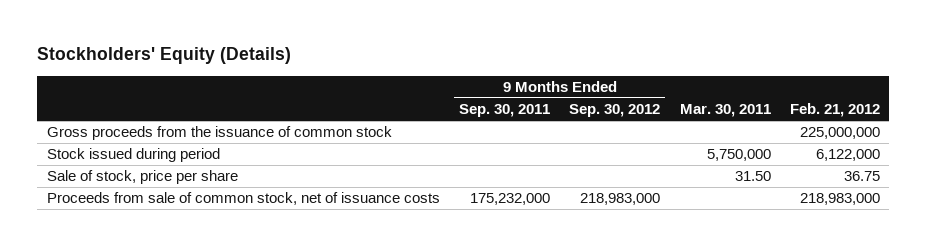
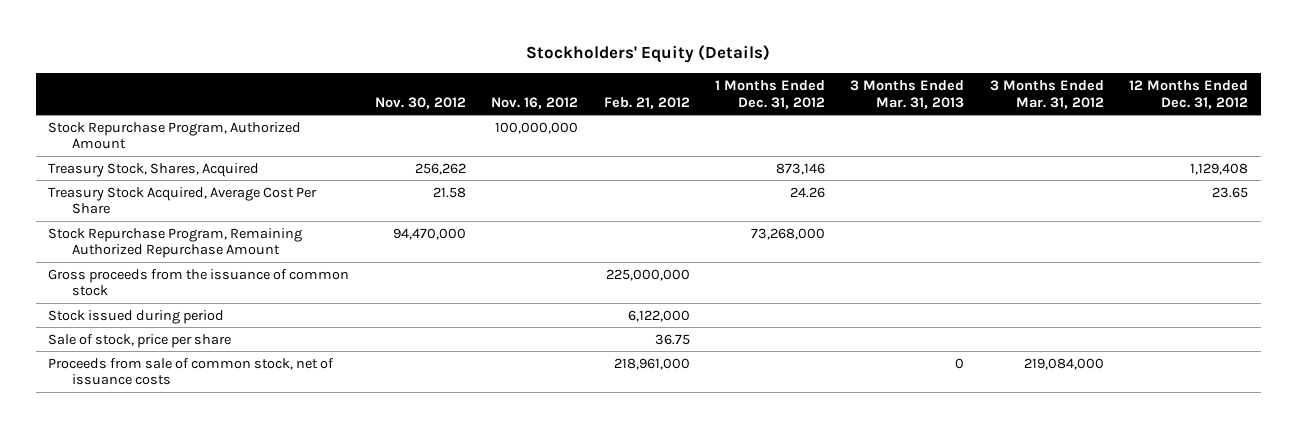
- | 9 Months Ended Sep. 30, 2011 | 9 Months Ended Sep. 30, 2012 | Mar. 30, 2011 | Feb. 21, 2012
+ | Nov. 30, 2012 | Nov. 16, 2012 | Feb. 21, 2012 | 1 Months Ended Dec. 31, 2012 | 3 Months Ended Mar. 31, 2013 | 3 Months Ended Mar. 31, 2012 | 12 Months Ended Dec. 31, 2012
+ Stock Repurchase Program, Authorized Amount | | 100,000,000 | | | | |
+ Treasury Stock, Shares, Acquired | 256,262 | | | 873,146 | | | 1,129,408
+ Treasury Stock Acquired, Average Cost Per Share | 21.58 | | | 24.26 | | | 23.65
+ Stock Repurchase Program, Remaining Authorized Repurchase Amount | 94,470,000 | | | 73,268,000 | | |
- Proceeds from sale of common stock, net of issuance costs | 175,232,000 | 218,983,000 | | 218,983,000
+ Proceeds from sale of common stock, net of issuance costs | | | 218,961,000 | | 0 | 219,084,000 |

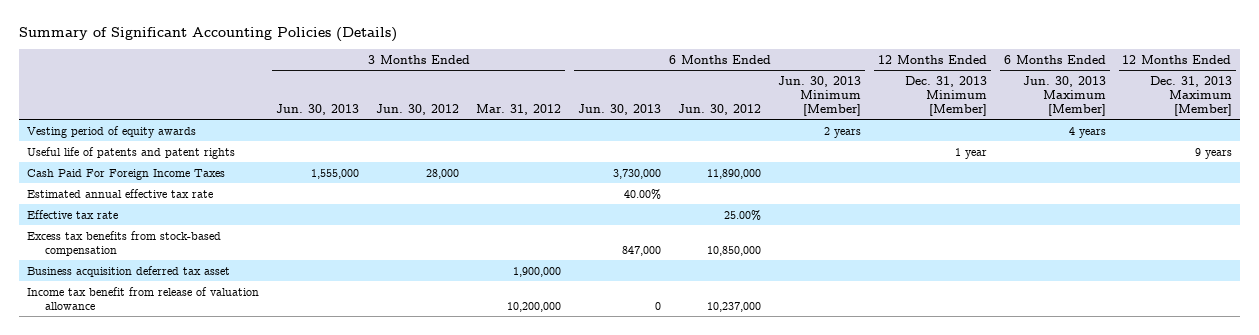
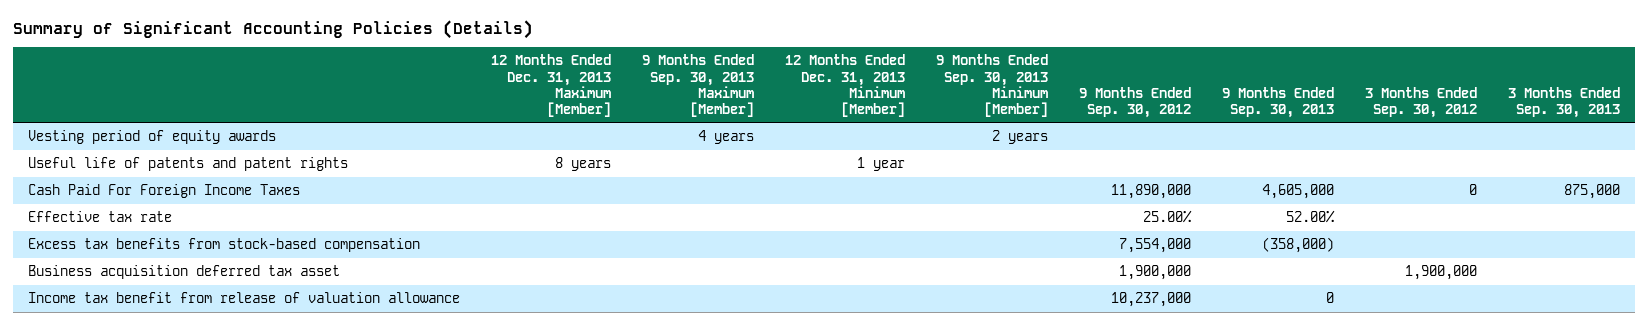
- | 3 Months Ended Jun. 30, 2013 | 3 Months Ended Jun. 30, 2012 | 3 Months Ended Mar. 31, 2012 | 6 Months Ended Jun. 30, 2013 | 6 Months Ended Jun. 30, 2012 | 6 Months Ended Jun. 30, 2013 Minimum [Member] | 12 Months Ended Dec. 31, 2013 Minimum [Member] | 6 Months Ended Jun. 30, 2013 Maximum [Member] | 12 Months Ended Dec. 31, 2013 Maximum [Member]
+ | 12 Months Ended Dec. 31, 2013 Maximum [Member] | 9 Months Ended Sep. 30, 2013 Maximum [Member] | 12 Months Ended Dec. 31, 2013 Minimum [Member] | 9 Months Ended Sep. 30, 2013 Minimum [Member] | 9 Months Ended Sep. 30, 2012 | 9 Months Ended Sep. 30, 2013 | 3 Months Ended Sep. 30, 2012 | 3 Months Ended Sep. 30, 2013
- Useful life of patents and patent rights | | | | | | | 1 year | | 9 years
+ Useful life of patents and patent rights | 8 years | | 1 year | | | | |
- Estimated annual effective tax rate | | | | 40.00% | | | | |

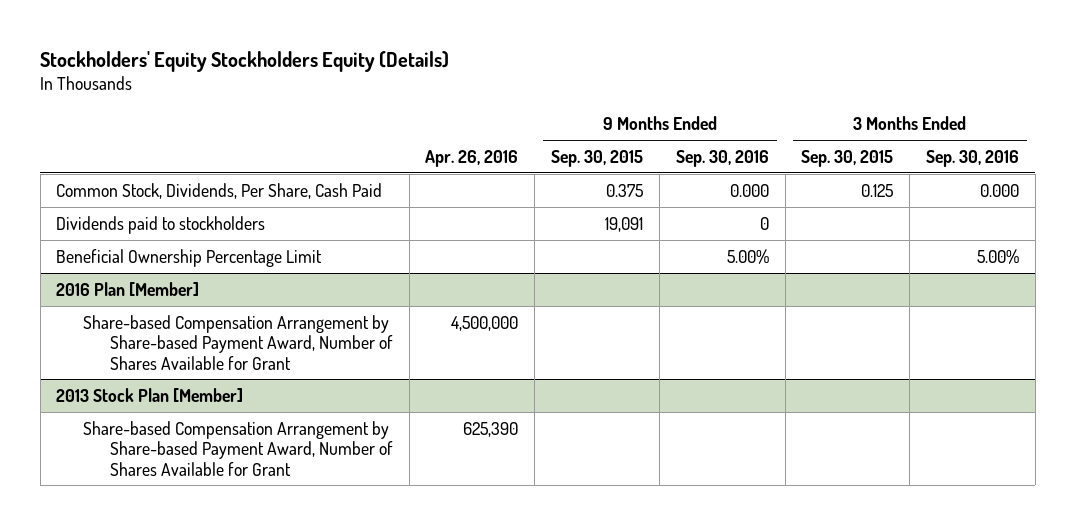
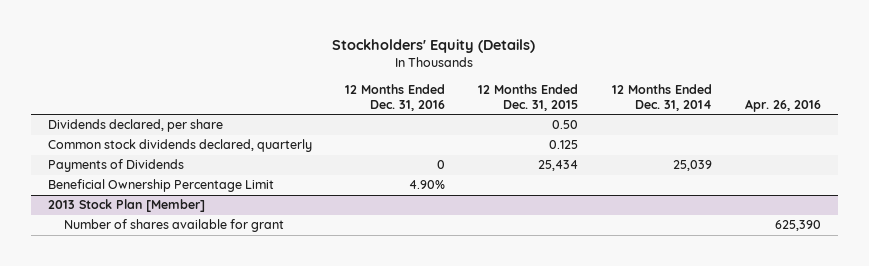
- Stockholders' Equity Stockholders Equity (Details)
+ Stockholders' Equity (Details)
- | Apr. 26, 2016 | 9 Months Ended Sep. 30, 2015 | 9 Months Ended Sep. 30, 2016 | 3 Months Ended Sep. 30, 2015 | 3 Months Ended Sep. 30, 2016
+ | 12 Months Ended Dec. 31, 2016 | 12 Months Ended Dec. 31, 2015 | 12 Months Ended Dec. 31, 2014 | Apr. 26, 2016
- Common Stock, Dividends, Per Share, Cash Paid | | 0.375 | 0.000 | 0.125 | 0.000
- Dividends paid to stockholders | | 19,091 | 0 | |
+ Dividends declared, per share | | 0.50 | |
+ Common stock dividends declared, quarterly | | 0.125 | |
+ Payments of Dividends | 0 | 25,434 | 25,039 |
- 2016 Plan [Member]
- Share-based Compensation Arrangement by Share-based Payment Award, Number of Shares Available for Grant | 4,500,000 | | | |
@ 2013 Stock Plan [Member]
- Share-based Compensation Arrangement by Share-based Payment Award, Number of Shares Available for Grant | 625,390 | | | |
+ Number of shares available for grant | | | | 625,390

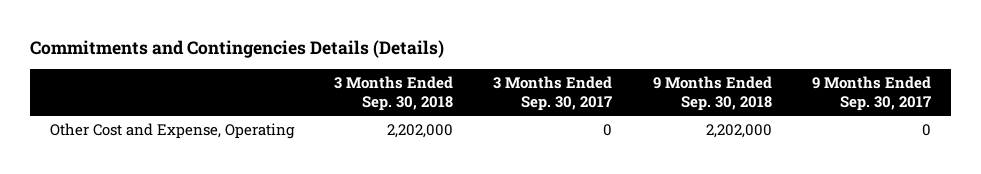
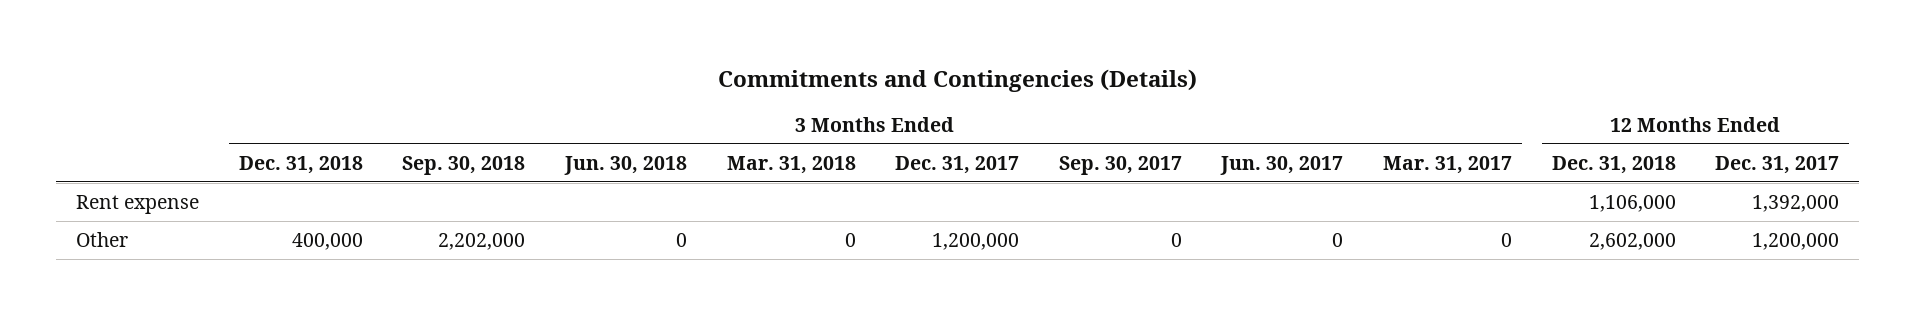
- Commitments and Contingencies Details (Details)
+ Commitments and Contingencies (Details)
- | 3 Months Ended Sep. 30, 2018 | 3 Months Ended Sep. 30, 2017 | 9 Months Ended Sep. 30, 2018 | 9 Months Ended Sep. 30, 2017
+ | 3 Months Ended Dec. 31, 2018 | 3 Months Ended Sep. 30, 2018 | 3 Months Ended Jun. 30, 2018 | 3 Months Ended Mar. 31, 2018 | 3 Months Ended Dec. 31, 2017 | 3 Months Ended Sep. 30, 2017 | 3 Months Ended Jun. 30, 2017 | 3 Months Ended Mar. 31, 2017 | 12 Months Ended Dec. 31, 2018 | 12 Months Ended Dec. 31, 2017
- Other Cost and Expense, Operating | 2,202,000 | 0 | 2,202,000 | 0
+ Rent expense | | | | | | | | | 1,106,000 | 1,392,000
+ Other | 400,000 | 2,202,000 | 0 | 0 | 1,200,000 | 0 | 0 | 0 | 2,602,000 | 1,200,000

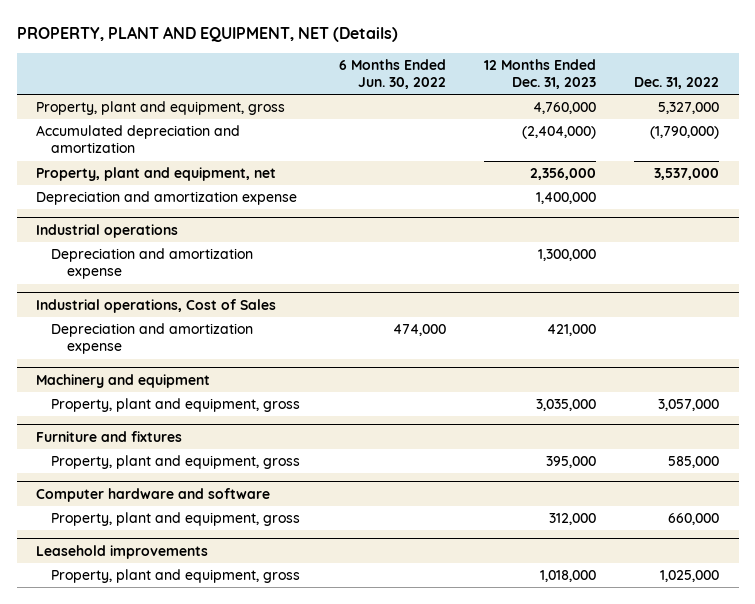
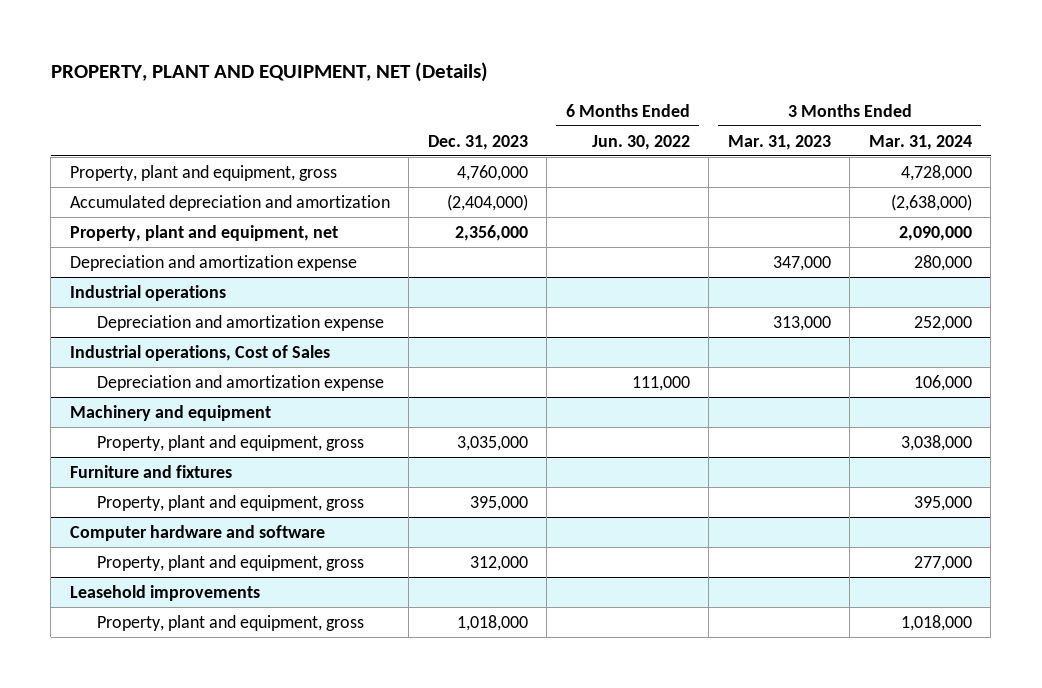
- | 6 Months Ended Jun. 30, 2022 | 12 Months Ended Dec. 31, 2023 | Dec. 31, 2022
+ | Dec. 31, 2023 | 6 Months Ended Jun. 30, 2022 | 3 Months Ended Mar. 31, 2023 | 3 Months Ended Mar. 31, 2024
@ Industrial operations, Cost of Sales
- Depreciation and amortization expense | 474,000 | 421,000 |
+ Depreciation and amortization expense | | 111,000 | | 106,000

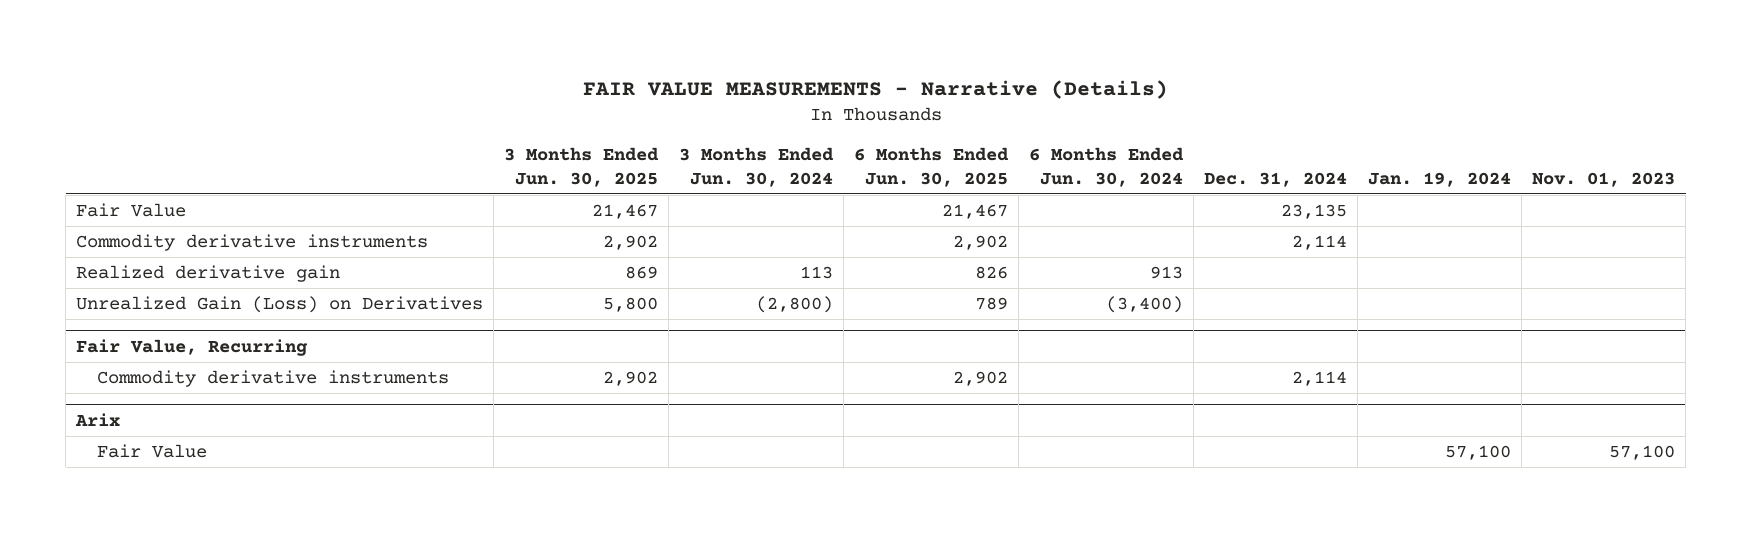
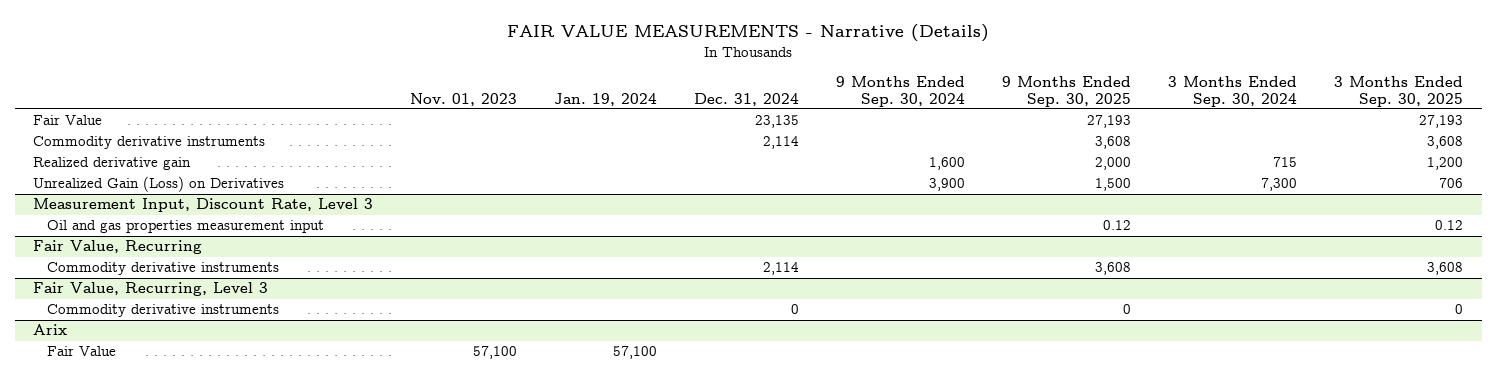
- | 3 Months Ended Jun. 30, 2025 | 3 Months Ended Jun. 30, 2024 | 6 Months Ended Jun. 30, 2025 | 6 Months Ended Jun. 30, 2024 | Dec. 31, 2024 | Jan. 19, 2024 | Nov. 01, 2023
+ | Nov. 01, 2023 | Jan. 19, 2024 | Dec. 31, 2024 | 9 Months Ended Sep. 30, 2024 | 9 Months Ended Sep. 30, 2025 | 3 Months Ended Sep. 30, 2024 | 3 Months Ended Sep. 30, 2025
+ Measurement Input, Discount Rate, Level 3
+ Oil and gas properties measurement input | | | | | 0.12 | | 0.12
+ Fair Value, Recurring, Level 3
+ Commodity derivative instruments | | | 0 | | 0 | | 0

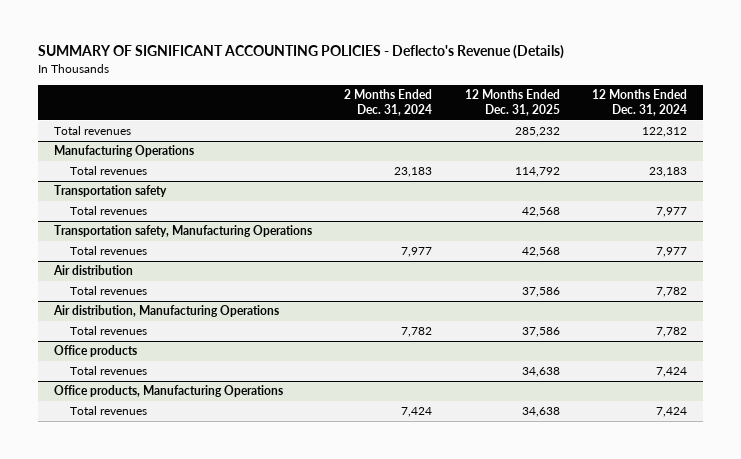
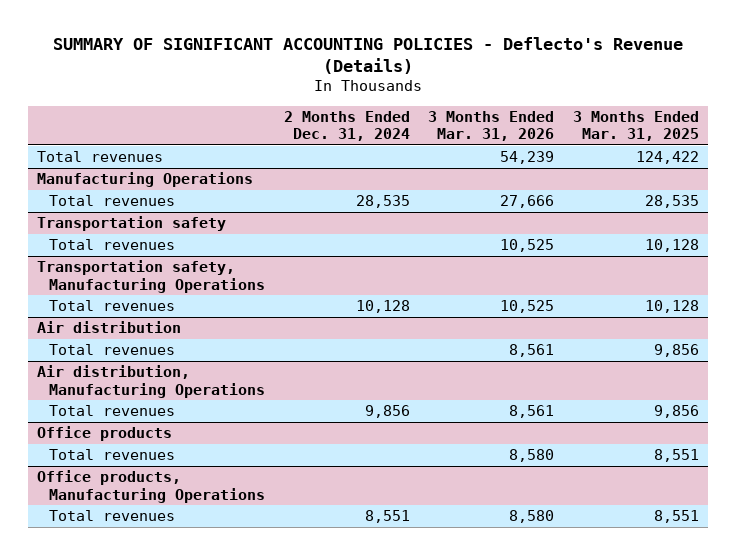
- | 2 Months Ended Dec. 31, 2024 | 12 Months Ended Dec. 31, 2025 | 12 Months Ended Dec. 31, 2024
+ | 2 Months Ended Dec. 31, 2024 | 3 Months Ended Mar. 31, 2026 | 3 Months Ended Mar. 31, 2025
@ Manufacturing Operations
- Total revenues | 23,183 | 114,792 | 23,183
+ Total revenues | 28,535 | 27,666 | 28,535
@ Transportation safety, Manufacturing Operations
- Total revenues | 7,977 | 42,568 | 7,977
+ Total revenues | 10,128 | 10,525 | 10,128
@ Air distribution, Manufacturing Operations
- Total revenues | 7,782 | 37,586 | 7,782
+ Total revenues | 9,856 | 8,561 | 9,856
@ Office products, Manufacturing Operations
- Total revenues | 7,424 | 34,638 | 7,424
+ Total revenues | 8,551 | 8,580 | 8,551

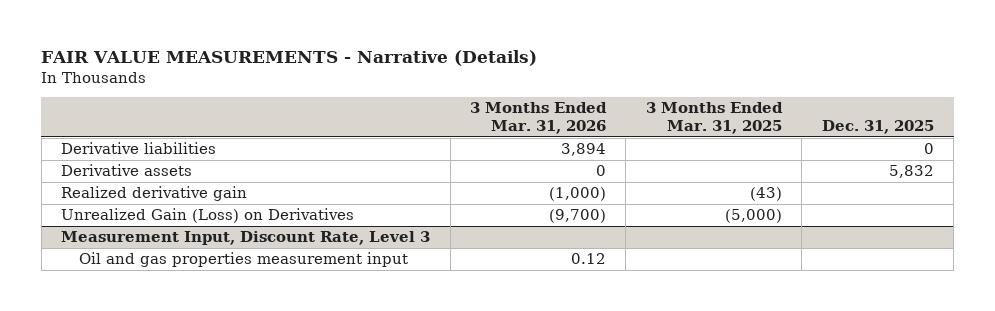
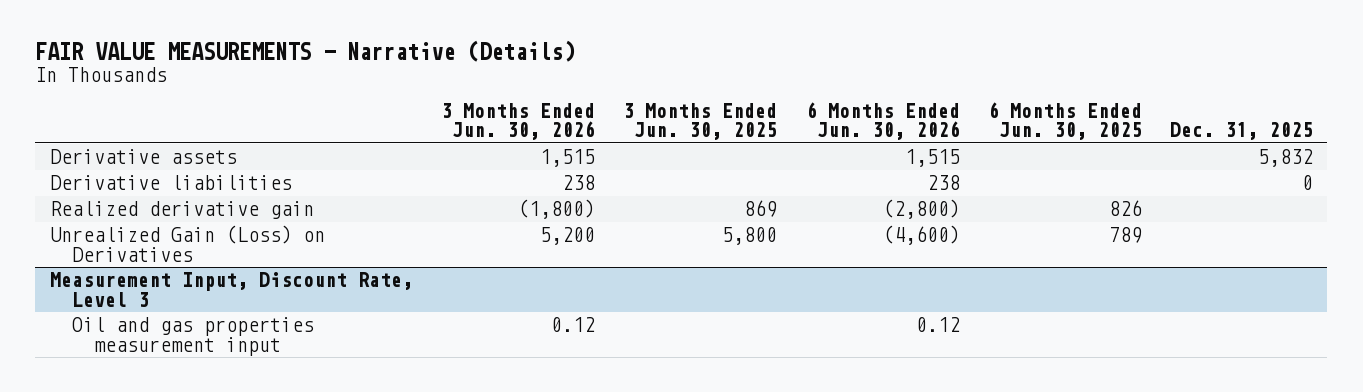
- | 3 Months Ended Mar. 31, 2026 | 3 Months Ended Mar. 31, 2025 | Dec. 31, 2025
+ | 3 Months Ended Jun. 30, 2026 | 3 Months Ended Jun. 30, 2025 | 6 Months Ended Jun. 30, 2026 | 6 Months Ended Jun. 30, 2025 | Dec. 31, 2025
moved down: Derivative liabilities | 238 | | 238 | | 0

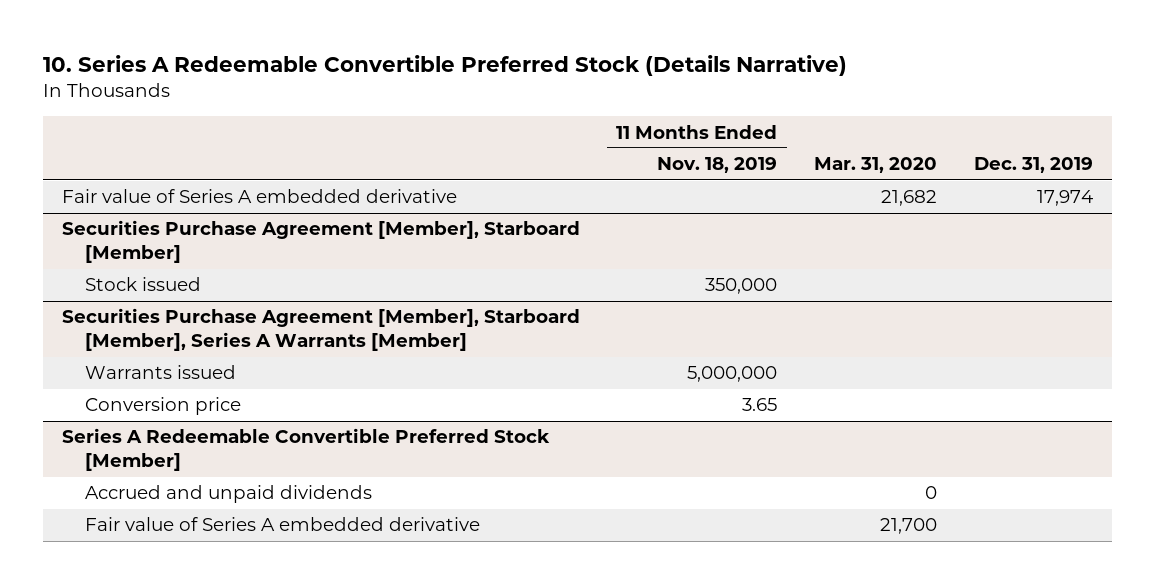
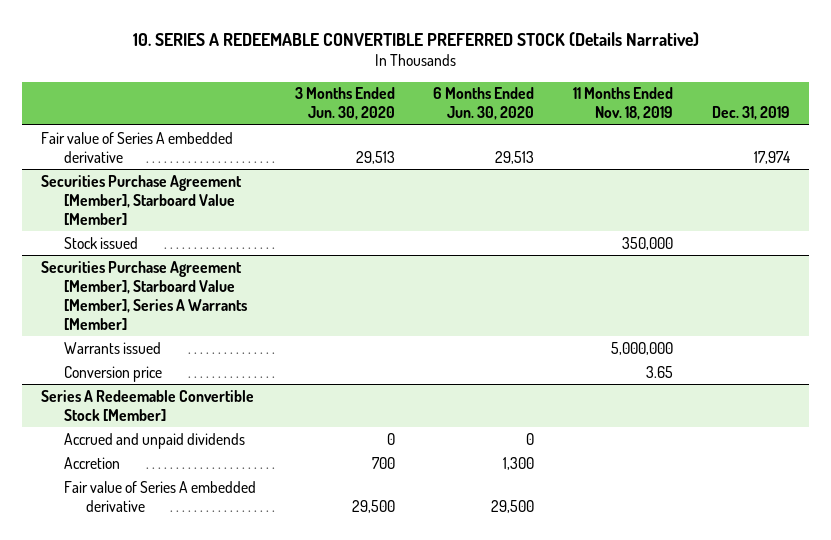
- 10. Series A Redeemable Convertible Preferred Stock (Details Narrative)
+ 10. SERIES A REDEEMABLE CONVERTIBLE PREFERRED STOCK (Details Narrative)
- | 11 Months Ended Nov. 18, 2019 | Mar. 31, 2020 | Dec. 31, 2019
+ | 3 Months Ended Jun. 30, 2020 | 6 Months Ended Jun. 30, 2020 | 11 Months Ended Nov. 18, 2019 | Dec. 31, 2019
- Securities Purchase Agreement [Member], Starboard [Member]
+ Securities Purchase Agreement [Member], Starboard Value [Member]
- Securities Purchase Agreement [Member], Starboard [Member], Series A Warrants [Member]
+ Securities Purchase Agreement [Member], Starboard Value [Member], Series A Warrants [Member]
- Series A Redeemable Convertible Preferred Stock [Member]
+ Series A Redeemable Convertible Stock [Member]
+ Accretion | 700 | 1,300 | |

